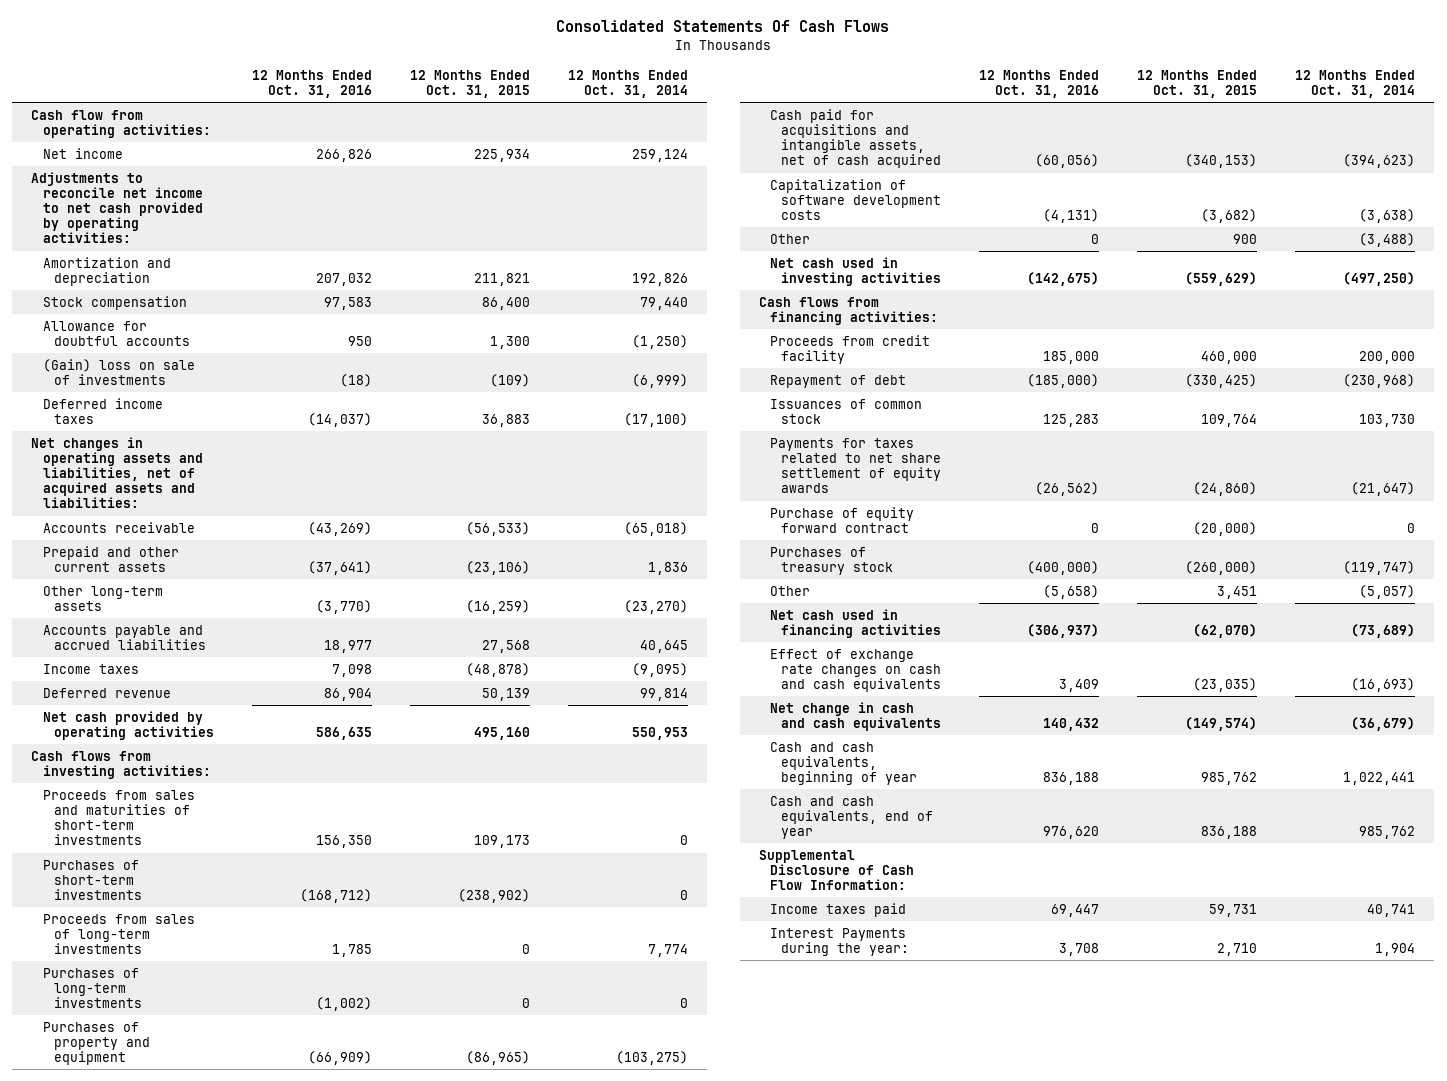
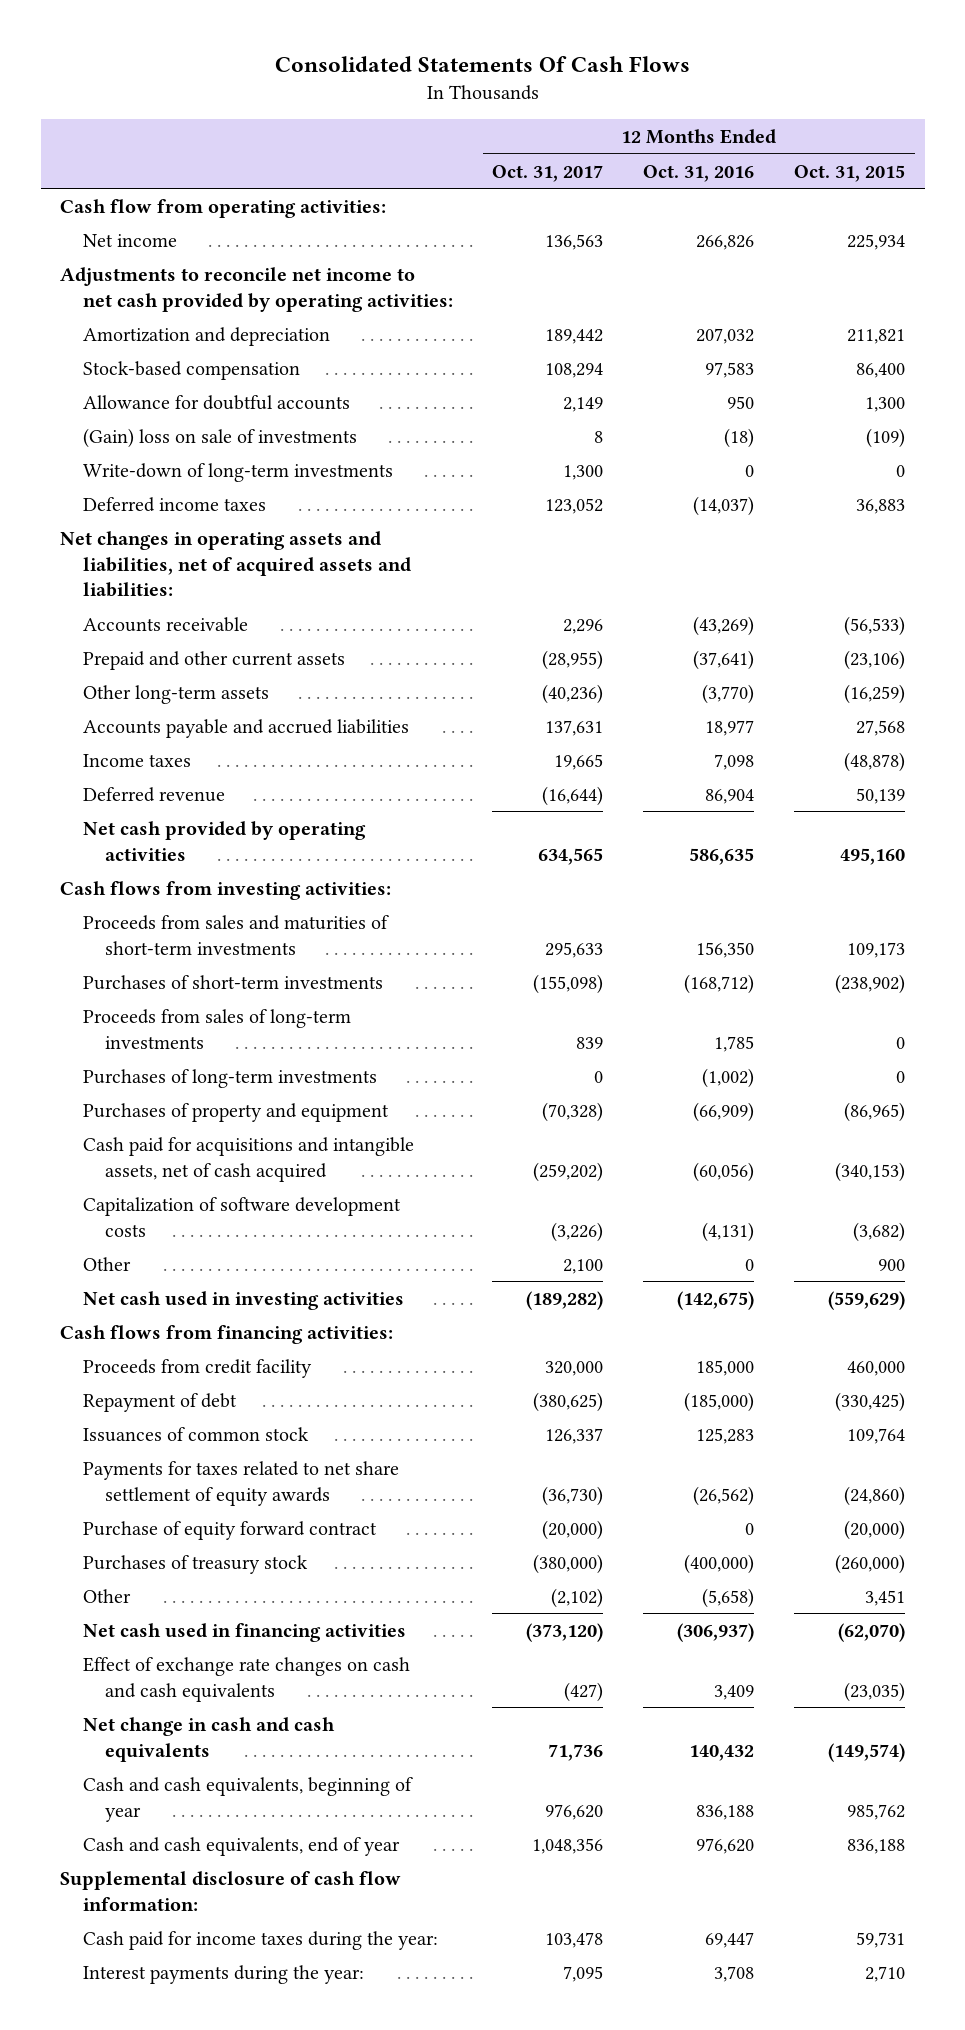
- | 12 Months Ended Oct. 31, 2016 | 12 Months Ended Oct. 31, 2015 | 12 Months Ended Oct. 31, 2014
+ | 12 Months Ended Oct. 31, 2017 | 12 Months Ended Oct. 31, 2016 | 12 Months Ended Oct. 31, 2015
- Stock compensation | 97,583 | 86,400 | 79,440
+ Stock-based compensation | 108,294 | 97,583 | 86,400
+ Write-down of long-term investments | 1,300 | 0 | 0
- Supplemental Disclosure of Cash Flow Information:
- Income taxes paid | 69,447 | 59,731 | 40,741
- Interest Payments during the year: | 3,708 | 2,710 | 1,904
+ Supplemental disclosure of cash flow information:
+ Cash paid for income taxes during the year: | 103,478 | 69,447 | 59,731
+ Interest payments during the year: | 7,095 | 3,708 | 2,710

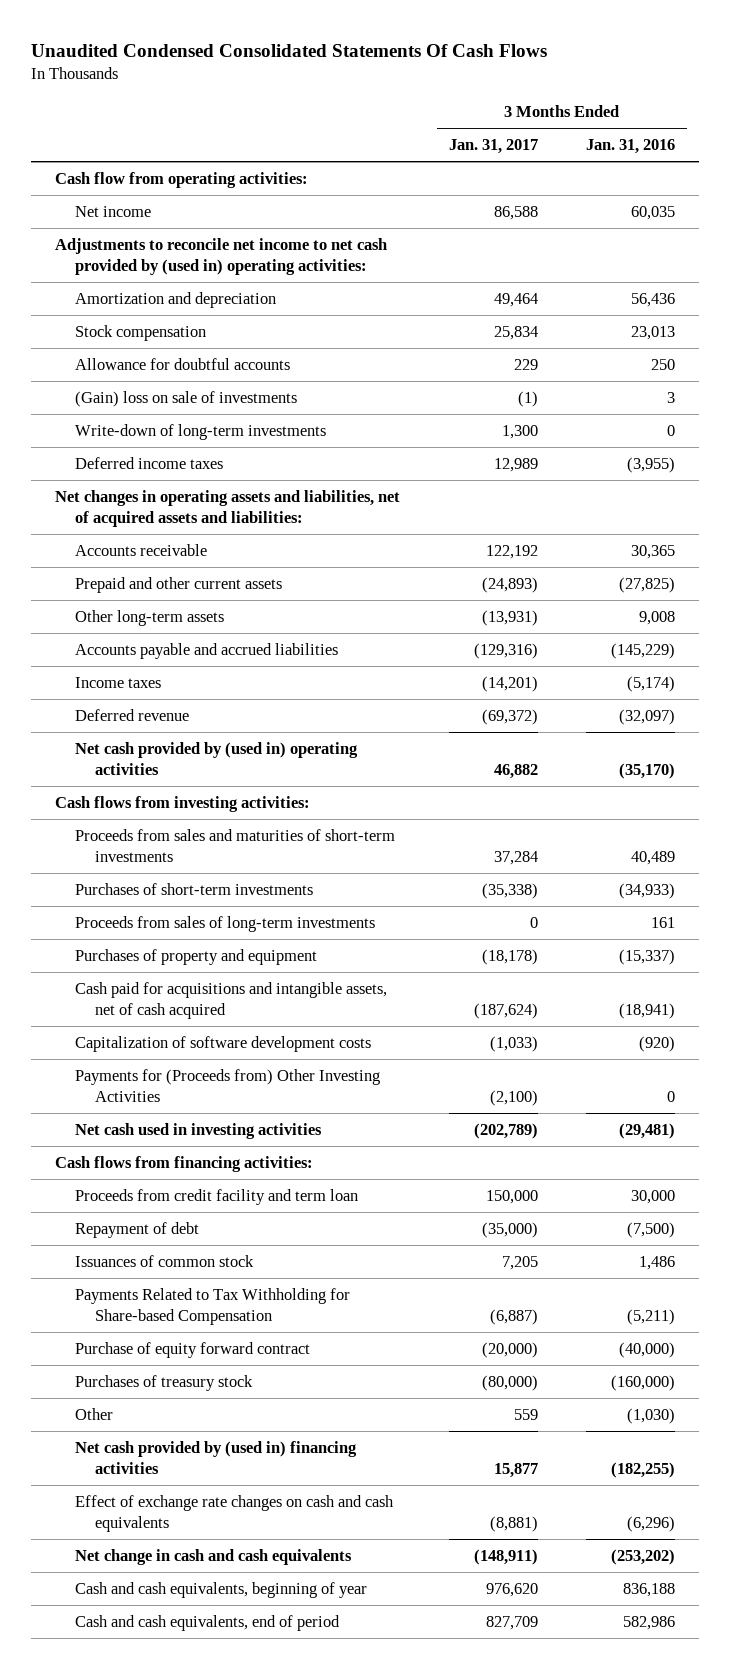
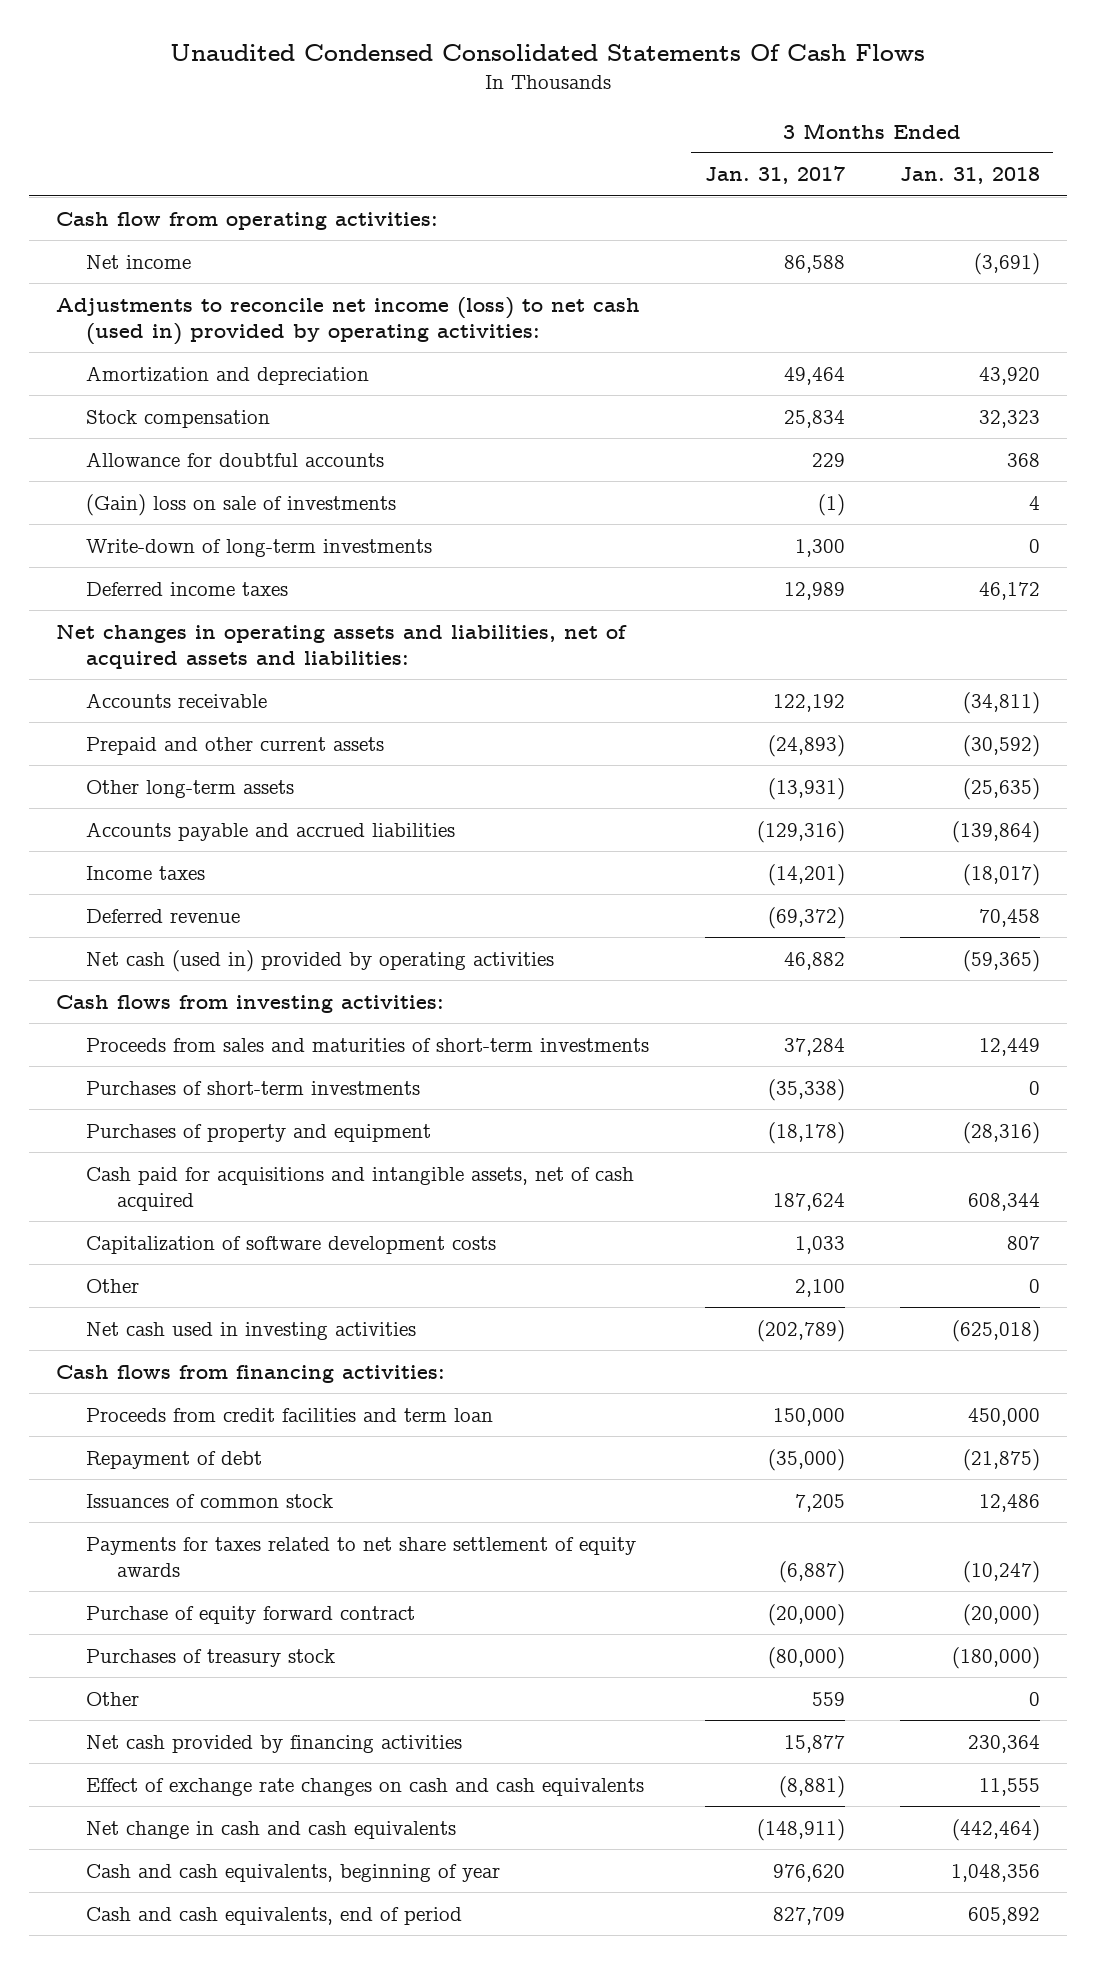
- | 3 Months Ended Jan. 31, 2017 | 3 Months Ended Jan. 31, 2016
+ | 3 Months Ended Jan. 31, 2017 | 3 Months Ended Jan. 31, 2018
- Adjustments to reconcile net income to net cash provided by (used in) operating activities:
+ Adjustments to reconcile net income (loss) to net cash (used in) provided by operating activities:
- Net cash provided by (used in) operating activities | 46,882 | (35,170)
+ Net cash (used in) provided by operating activities | 46,882 | (59,365)
- Proceeds from sales of long-term investments | 0 | 161
- Cash paid for acquisitions and intangible assets, net of cash acquired | (187,624) | (18,941)
- Capitalization of software development costs | (1,033) | (920)
- Payments for (Proceeds from) Other Investing Activities | (2,100) | 0
+ Cash paid for acquisitions and intangible assets, net of cash acquired | 187,624 | 608,344
+ Capitalization of software development costs | 1,033 | 807
+ Other | 2,100 | 0
- Proceeds from credit facility and term loan | 150,000 | 30,000
+ Proceeds from credit facilities and term loan | 150,000 | 450,000
- Payments Related to Tax Withholding for Share-based Compensation | (6,887) | (5,211)
+ Payments for taxes related to net share settlement of equity awards | (6,887) | (10,247)
- Net cash provided by (used in) financing activities | 15,877 | (182,255)
+ Net cash provided by financing activities | 15,877 | 230,364

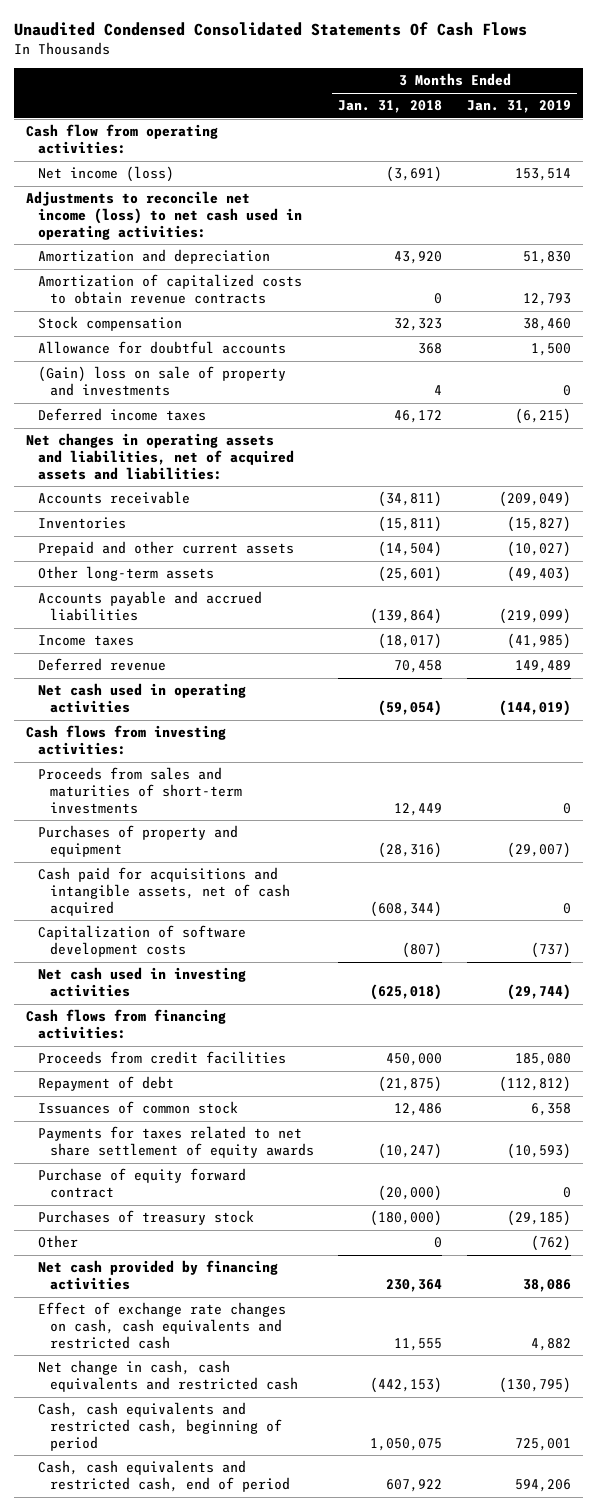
- | 3 Months Ended Jan. 31, 2017 | 3 Months Ended Jan. 31, 2018
+ | 3 Months Ended Jan. 31, 2018 | 3 Months Ended Jan. 31, 2019
- Net income | 86,588 | (3,691)
- Adjustments to reconcile net income (loss) to net cash (used in) provided by operating activities:
+ Net income (loss) | (3,691) | 153,514
+ Adjustments to reconcile net income (loss) to net cash used in operating activities:
+ Amortization of capitalized costs to obtain revenue contracts | 0 | 12,793
- (Gain) loss on sale of investments | (1) | 4
- Write-down of long-term investments | 1,300 | 0
+ (Gain) loss on sale of property and investments | 4 | 0
- Prepaid and other current assets | (24,893) | (30,592)
- Other long-term assets | (13,931) | (25,635)
+ Inventories | (15,811) | (15,827)
+ Prepaid and other current assets | (14,504) | (10,027)
+ Other long-term assets | (25,601) | (49,403)
- Net cash (used in) provided by operating activities | 46,882 | (59,365)
+ Net cash used in operating activities | (59,054) | (144,019)
- Purchases of short-term investments | (35,338) | 0
- Cash paid for acquisitions and intangible assets, net of cash acquired | 187,624 | 608,344
- Capitalization of software development costs | 1,033 | 807
- Other | 2,100 | 0
+ Cash paid for acquisitions and intangible assets, net of cash acquired | (608,344) | 0
+ Capitalization of software development costs | (807) | (737)
- Proceeds from credit facilities and term loan | 150,000 | 450,000
+ Proceeds from credit facilities | 450,000 | 185,080
- Effect of exchange rate changes on cash and cash equivalents | (8,881) | 11,555
- Net change in cash and cash equivalents | (148,911) | (442,464)
- Cash and cash equivalents, beginning of year | 976,620 | 1,048,356
- Cash and cash equivalents, end of period | 827,709 | 605,892
+ Effect of exchange rate changes on cash, cash equivalents and restricted cash | 11,555 | 4,882
+ Net change in cash, cash equivalents and restricted cash | (442,153) | (130,795)
+ Cash, cash equivalents and restricted cash, beginning of period | 1,050,075 | 725,001
+ Cash, cash equivalents and restricted cash, end of period | 607,922 | 594,206

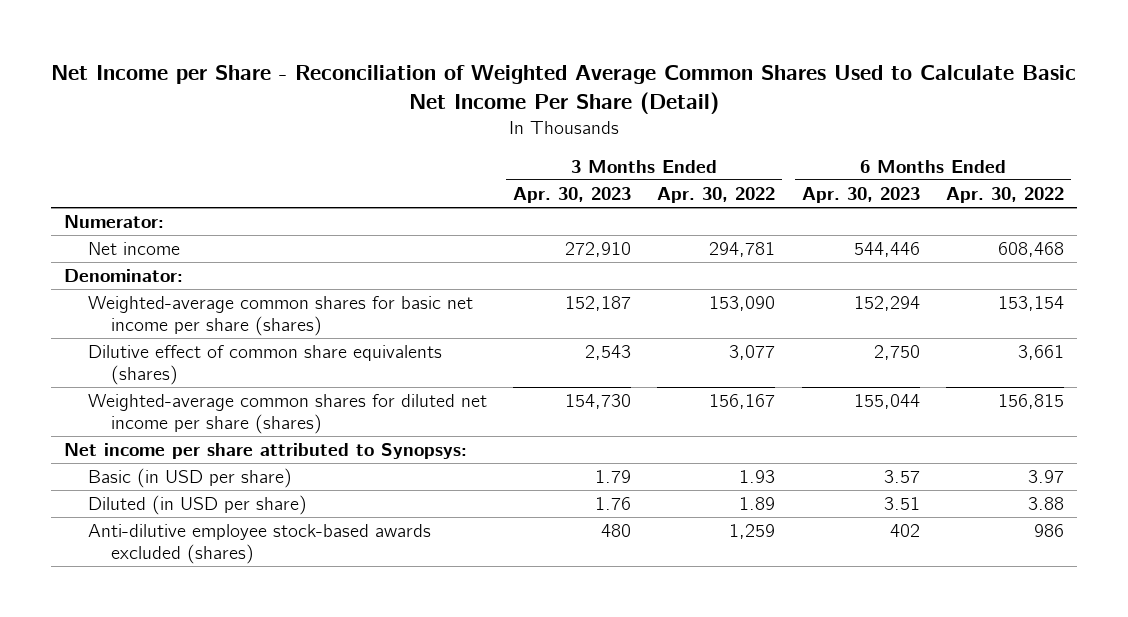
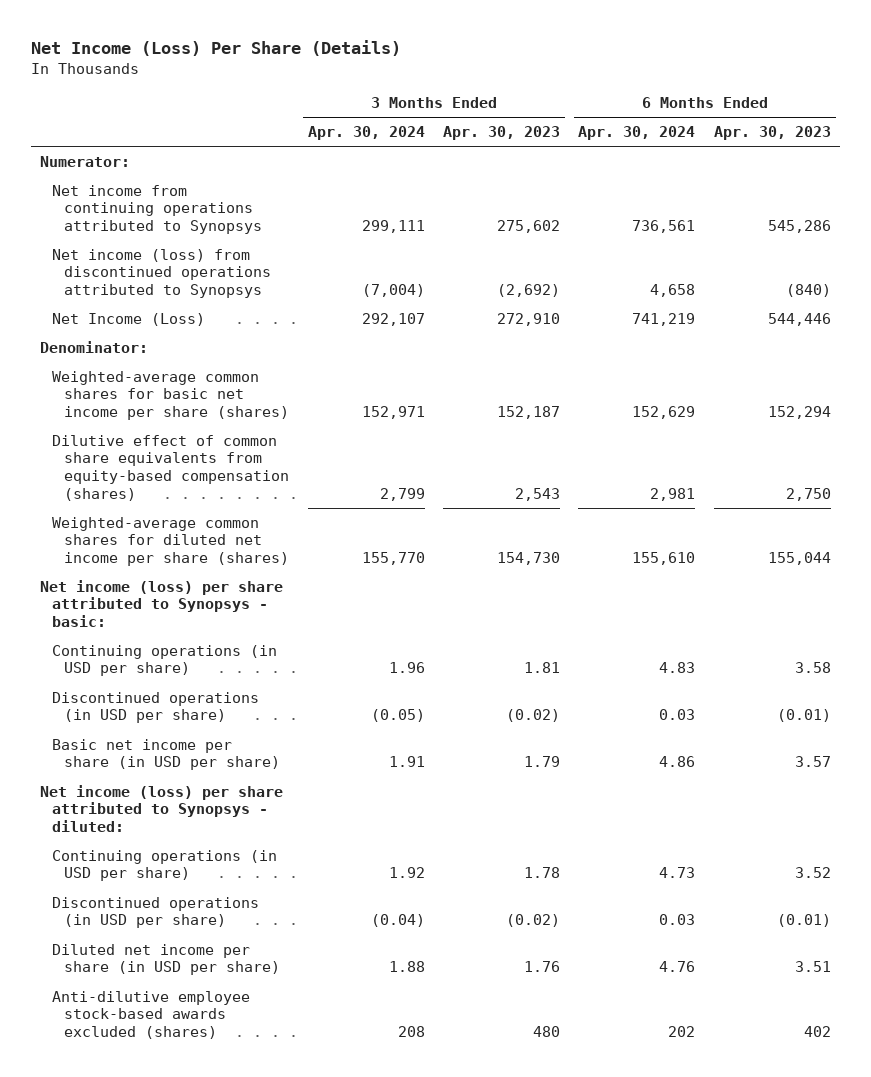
- Net Income per Share - Reconciliation of Weighted Average Common Shares Used to Calculate Basic Net Income Per Share (Detail)
+ Net Income (Loss) Per Share (Details)
- | 3 Months Ended Apr. 30, 2023 | 3 Months Ended Apr. 30, 2022 | 6 Months Ended Apr. 30, 2023 | 6 Months Ended Apr. 30, 2022
+ | 3 Months Ended Apr. 30, 2024 | 3 Months Ended Apr. 30, 2023 | 6 Months Ended Apr. 30, 2024 | 6 Months Ended Apr. 30, 2023
- Net income | 272,910 | 294,781 | 544,446 | 608,468
+ Net income from continuing operations attributed to Synopsys | 299,111 | 275,602 | 736,561 | 545,286
+ Net income (loss) from discontinued operations attributed to Synopsys | (7,004) | (2,692) | 4,658 | (840)
+ Net Income (Loss) | 292,107 | 272,910 | 741,219 | 544,446
- Dilutive effect of common share equivalents (shares) | 2,543 | 3,077 | 2,750 | 3,661
+ Dilutive effect of common share equivalents from equity-based compensation (shares) | 2,799 | 2,543 | 2,981 | 2,750
- Net income per share attributed to Synopsys:
- Basic (in USD per share) | 1.79 | 1.93 | 3.57 | 3.97
- Diluted (in USD per share) | 1.76 | 1.89 | 3.51 | 3.88
+ Net income (loss) per share attributed to Synopsys - basic:
+ Continuing operations (in USD per share) | 1.96 | 1.81 | 4.83 | 3.58
+ Discontinued operations (in USD per share) | (0.05) | (0.02) | 0.03 | (0.01)
+ Basic net income per share (in USD per share) | 1.91 | 1.79 | 4.86 | 3.57
+ Net income (loss) per share attributed to Synopsys - diluted:
+ Continuing operations (in USD per share) | 1.92 | 1.78 | 4.73 | 3.52
+ Discontinued operations (in USD per share) | (0.04) | (0.02) | 0.03 | (0.01)
+ Diluted net income per share (in USD per share) | 1.88 | 1.76 | 4.76 | 3.51

